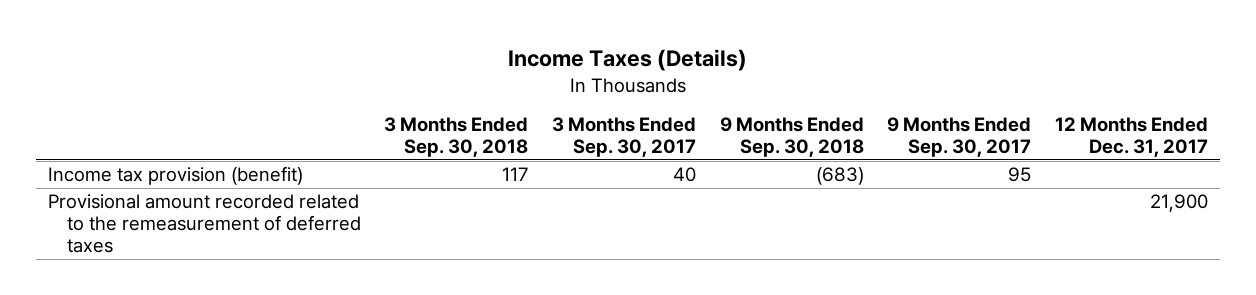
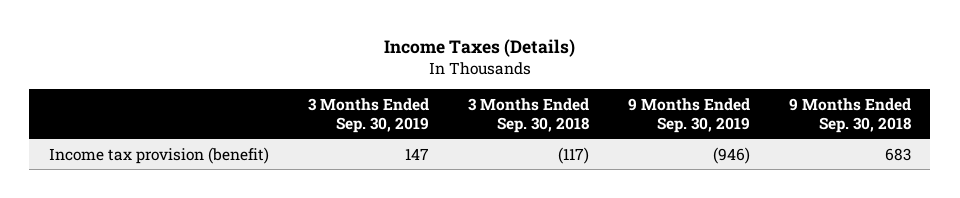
- | 3 Months Ended Sep. 30, 2018 | 3 Months Ended Sep. 30, 2017 | 9 Months Ended Sep. 30, 2018 | 9 Months Ended Sep. 30, 2017 | 12 Months Ended Dec. 31, 2017
+ | 3 Months Ended Sep. 30, 2019 | 3 Months Ended Sep. 30, 2018 | 9 Months Ended Sep. 30, 2019 | 9 Months Ended Sep. 30, 2018
- Income tax provision (benefit) | 117 | 40 | (683) | 95 |
- Provisional amount recorded related to the remeasurement of deferred taxes | | | | | 21,900
+ Income tax provision (benefit) | 147 | (117) | (946) | 683

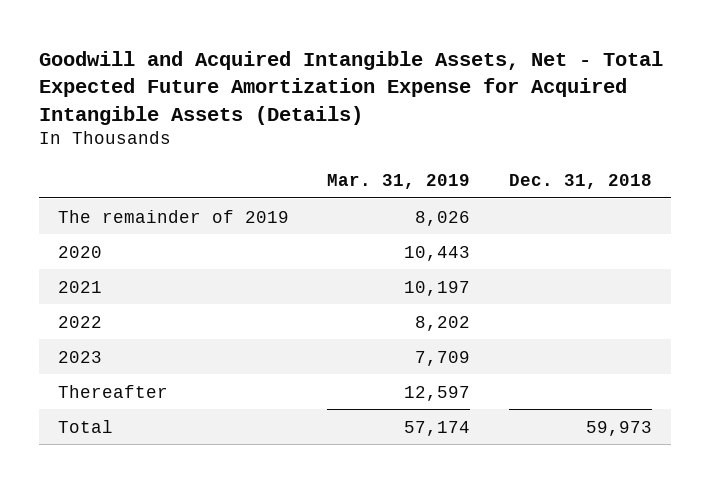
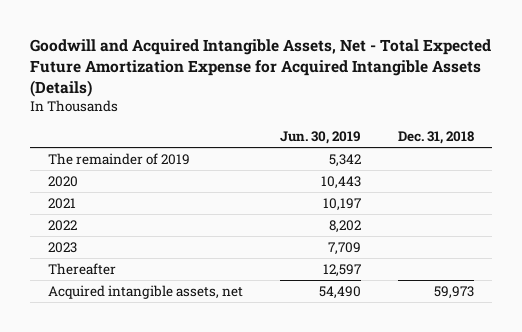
- | Mar. 31, 2019 | Dec. 31, 2018
+ | Jun. 30, 2019 | Dec. 31, 2018
- Total | 57,174 | 59,973
+ Acquired intangible assets, net | 54,490 | 59,973

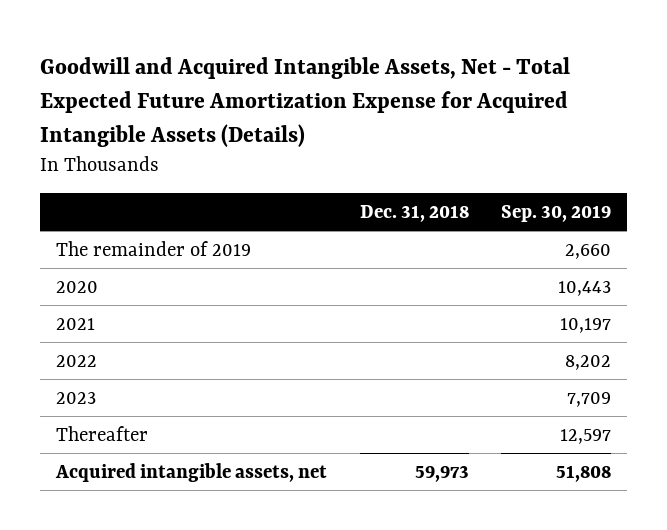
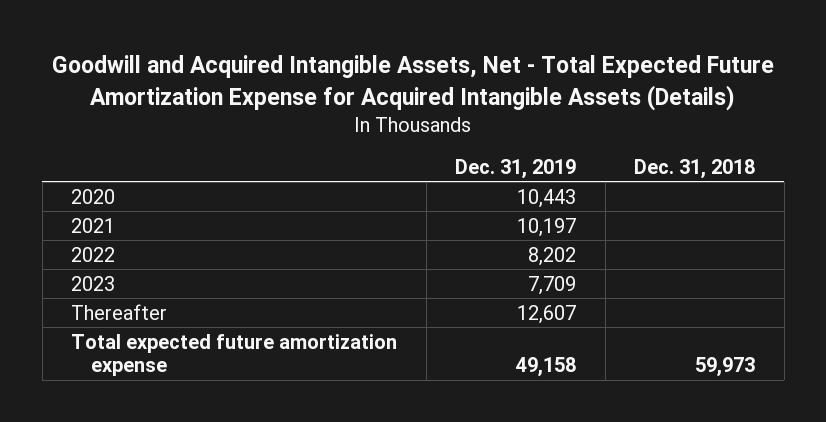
- | Dec. 31, 2018 | Sep. 30, 2019
+ | Dec. 31, 2019 | Dec. 31, 2018
- The remainder of 2019 | | 2,660
- Acquired intangible assets, net | 59,973 | 51,808
+ Total expected future amortization expense | 49,158 | 59,973

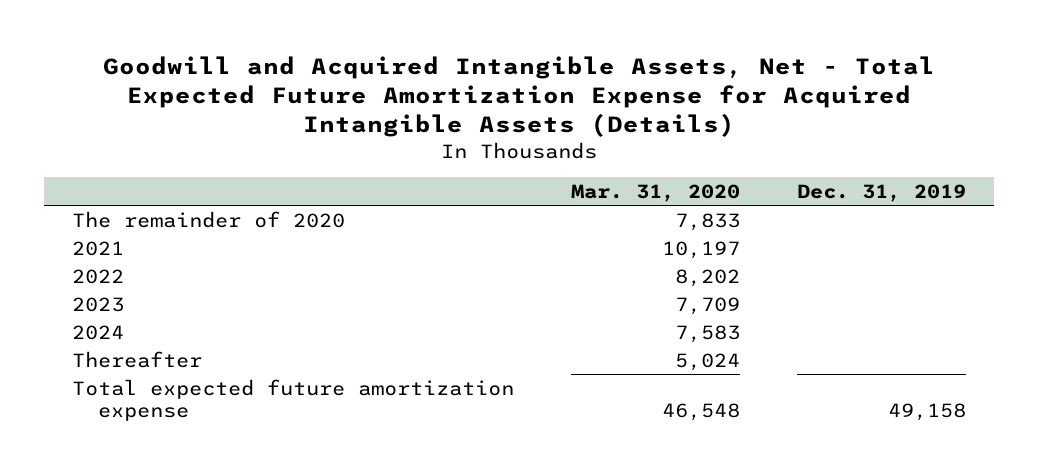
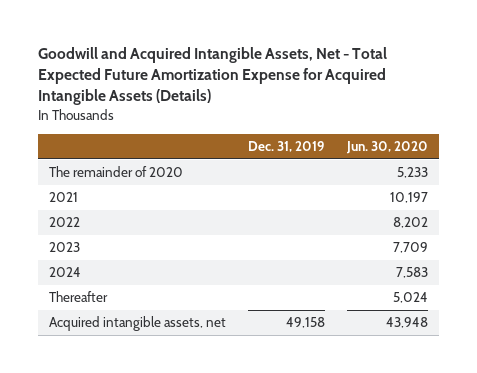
- | Mar. 31, 2020 | Dec. 31, 2019
+ | Dec. 31, 2019 | Jun. 30, 2020
- Total expected future amortization expense | 46,548 | 49,158
+ Acquired intangible assets, net | 49,158 | 43,948

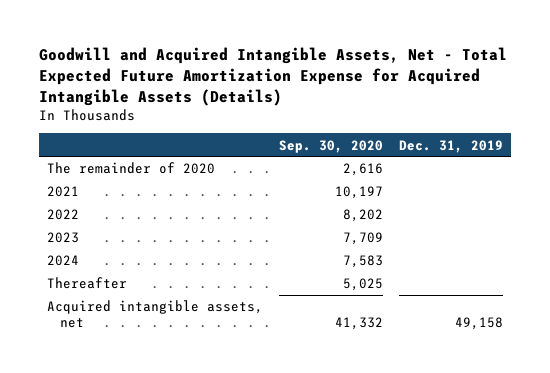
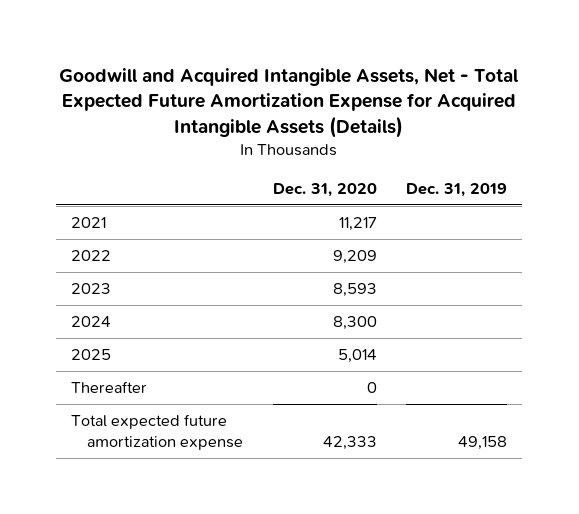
- | Sep. 30, 2020 | Dec. 31, 2019
+ | Dec. 31, 2020 | Dec. 31, 2019
- The remainder of 2020 | 2,616 |
+ 2025 | 5,014 |
- Acquired intangible assets, net | 41,332 | 49,158
+ Total expected future amortization expense | 42,333 | 49,158

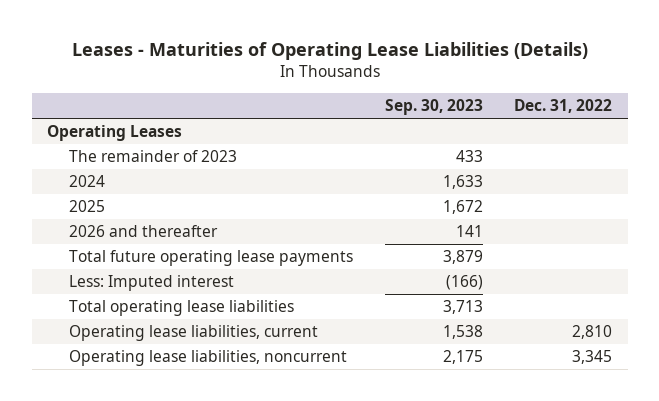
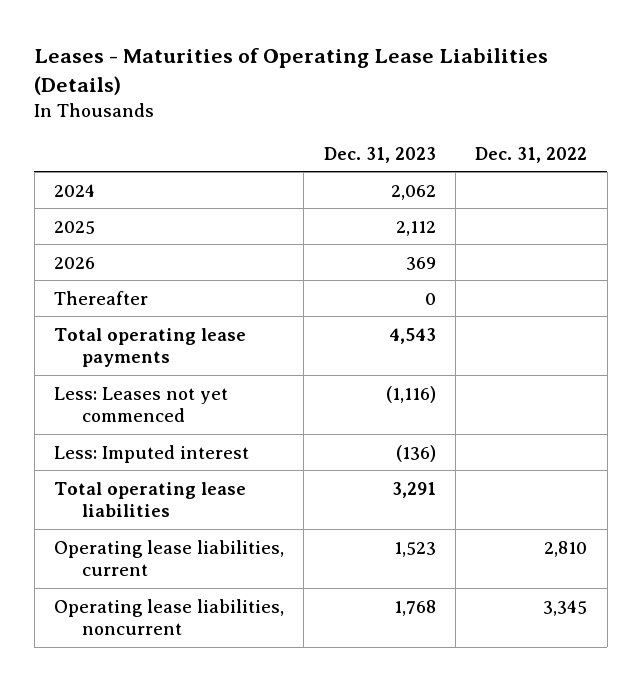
- | Sep. 30, 2023 | Dec. 31, 2022
+ | Dec. 31, 2023 | Dec. 31, 2022
- Operating Leases
- The remainder of 2023 | 433 |
- 2026 and thereafter | 141 |
- Total future operating lease payments | 3,879 |
+ 2026 | 369 |
+ Thereafter | 0 |
+ Total operating lease payments | 4,543 |
+ Less: Leases not yet commenced | (1,116) |

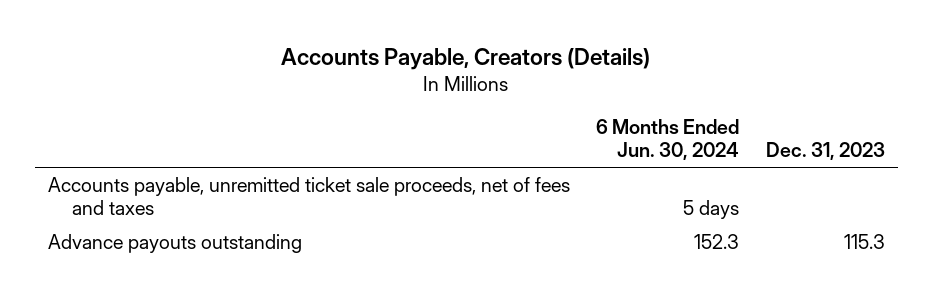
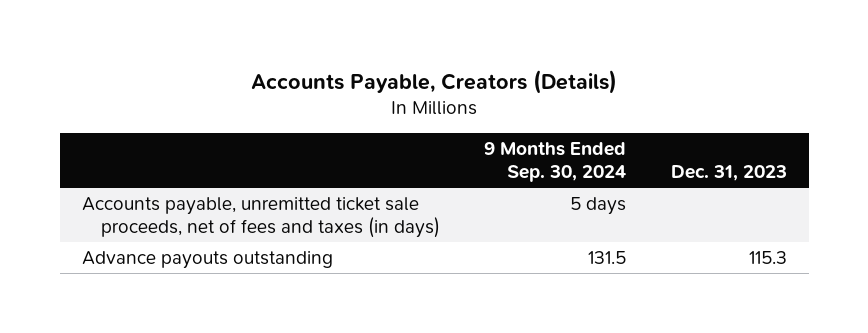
- | 6 Months Ended Jun. 30, 2024 | Dec. 31, 2023
+ | 9 Months Ended Sep. 30, 2024 | Dec. 31, 2023
- Accounts payable, unremitted ticket sale proceeds, net of fees and taxes | 5 days |
+ Accounts payable, unremitted ticket sale proceeds, net of fees and taxes (in days) | 5 days |

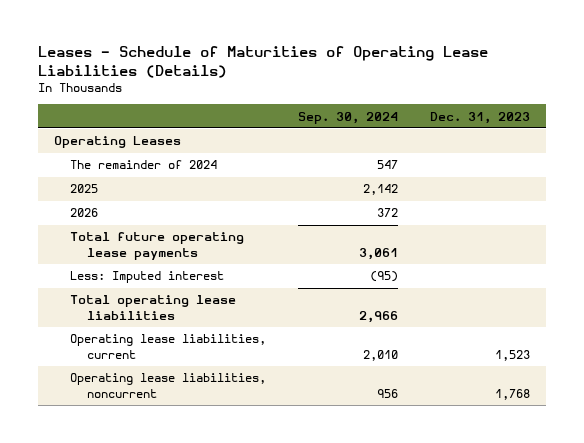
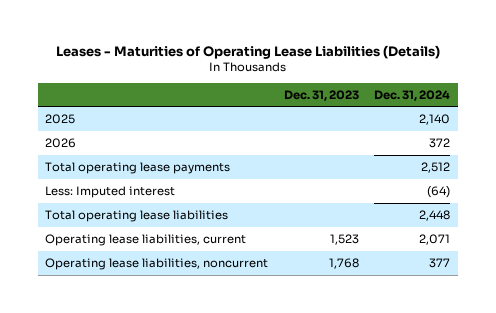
- Leases - Schedule of Maturities of Operating Lease Liabilities (Details)
+ Leases - Maturities of Operating Lease Liabilities (Details)
- | Sep. 30, 2024 | Dec. 31, 2023
+ | Dec. 31, 2023 | Dec. 31, 2024
- Operating Leases
- The remainder of 2024 | 547 |
- Total future operating lease payments | 3,061 |
+ Total operating lease payments | | 2,512

